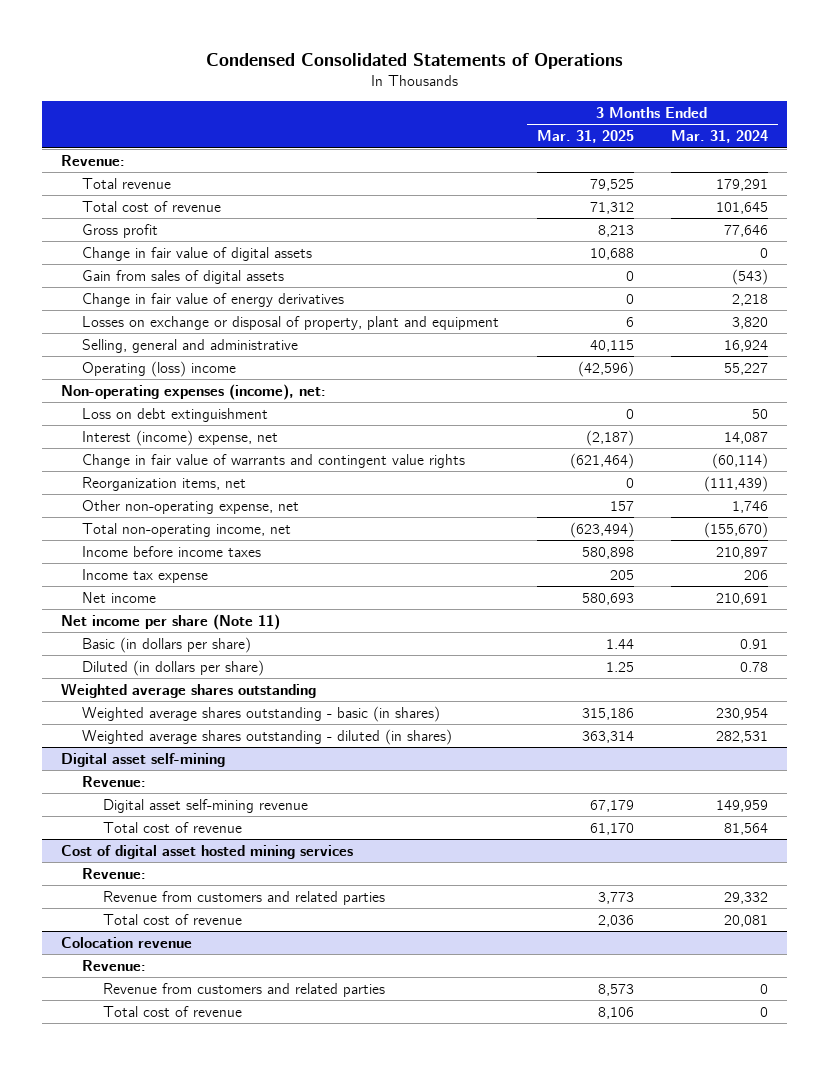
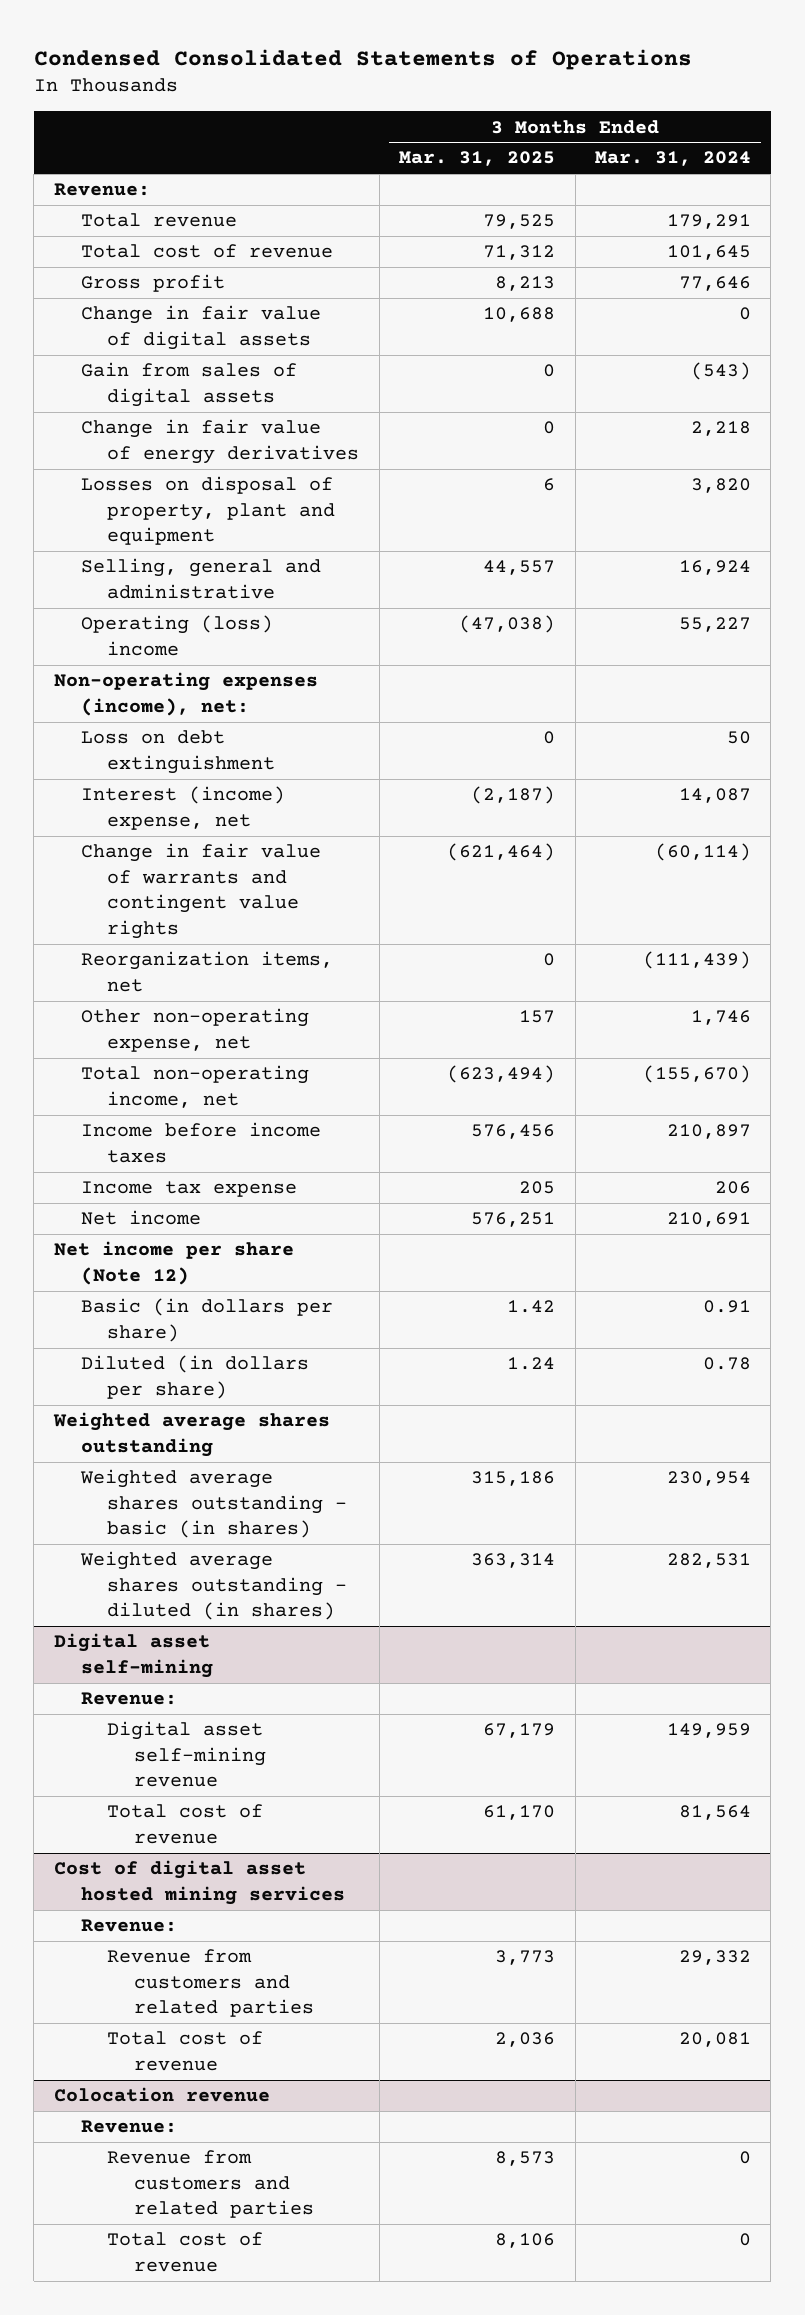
- Losses on exchange or disposal of property, plant and equipment | 6 | 3,820
- Selling, general and administrative | 40,115 | 16,924
- Operating (loss) income | (42,596) | 55,227
+ Losses on disposal of property, plant and equipment | 6 | 3,820
+ Selling, general and administrative | 44,557 | 16,924
+ Operating (loss) income | (47,038) | 55,227
- Income before income taxes | 580,898 | 210,897
+ Income before income taxes | 576,456 | 210,897
- Net income | 580,693 | 210,691
- Net income per share (Note 11)
- Basic (in dollars per share) | 1.44 | 0.91
- Diluted (in dollars per share) | 1.25 | 0.78
+ Net income | 576,251 | 210,691
+ Net income per share (Note 12)
+ Basic (in dollars per share) | 1.42 | 0.91
+ Diluted (in dollars per share) | 1.24 | 0.78

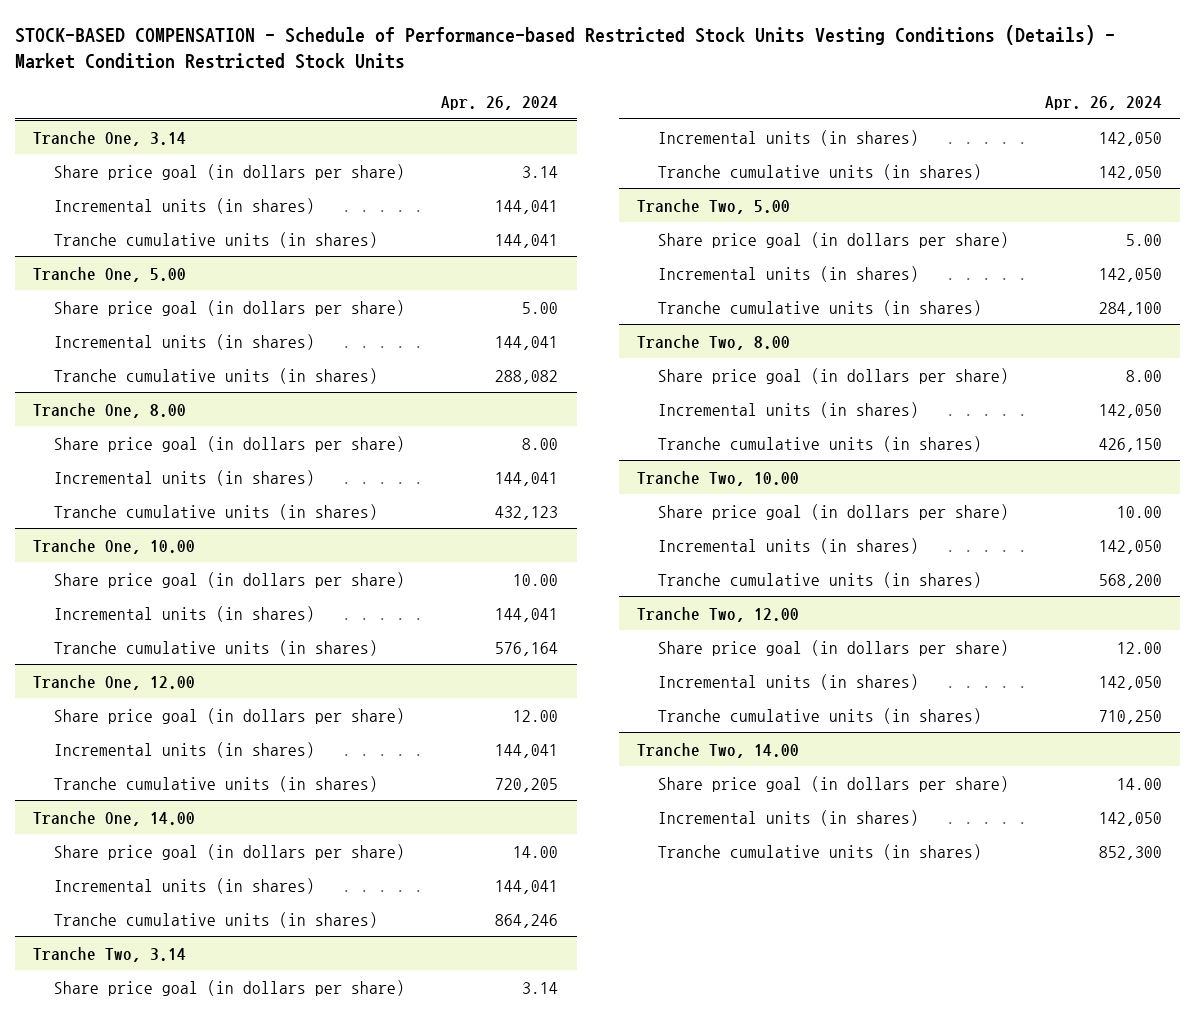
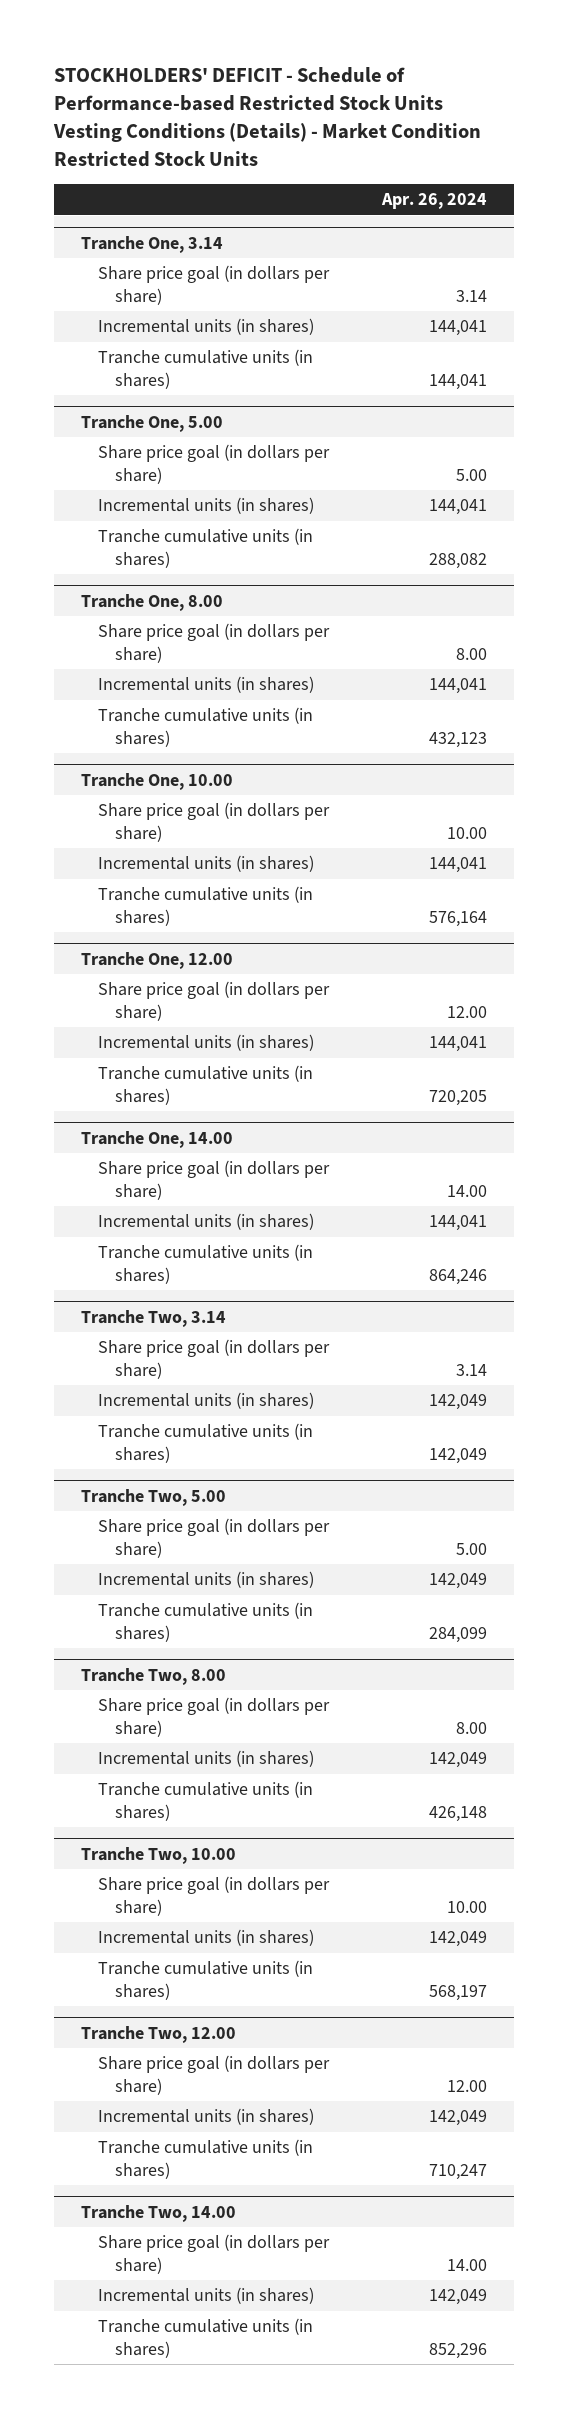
- STOCK-BASED COMPENSATION - Schedule of Performance-based Restricted Stock Units Vesting Conditions (Details) - Market Condition Restricted Stock Units
+ STOCKHOLDERS' DEFICIT - Schedule of Performance-based Restricted Stock Units Vesting Conditions (Details) - Market Condition Restricted Stock Units
@ Tranche Two, 3.14
- Incremental units (in shares) | 142,050
- Tranche cumulative units (in shares) | 142,050
+ Incremental units (in shares) | 142,049
+ Tranche cumulative units (in shares) | 142,049
@ Tranche Two, 5.00
- Incremental units (in shares) | 142,050
- Tranche cumulative units (in shares) | 284,100
+ Incremental units (in shares) | 142,049
+ Tranche cumulative units (in shares) | 284,099
@ Tranche Two, 8.00
- Incremental units (in shares) | 142,050
- Tranche cumulative units (in shares) | 426,150
+ Incremental units (in shares) | 142,049
+ Tranche cumulative units (in shares) | 426,148
@ Tranche Two, 10.00
- Incremental units (in shares) | 142,050
- Tranche cumulative units (in shares) | 568,200
+ Incremental units (in shares) | 142,049
+ Tranche cumulative units (in shares) | 568,197
@ Tranche Two, 12.00
- Incremental units (in shares) | 142,050
- Tranche cumulative units (in shares) | 710,250
+ Incremental units (in shares) | 142,049
+ Tranche cumulative units (in shares) | 710,247
@ Tranche Two, 14.00
- Incremental units (in shares) | 142,050
- Tranche cumulative units (in shares) | 852,300
+ Incremental units (in shares) | 142,049
+ Tranche cumulative units (in shares) | 852,296

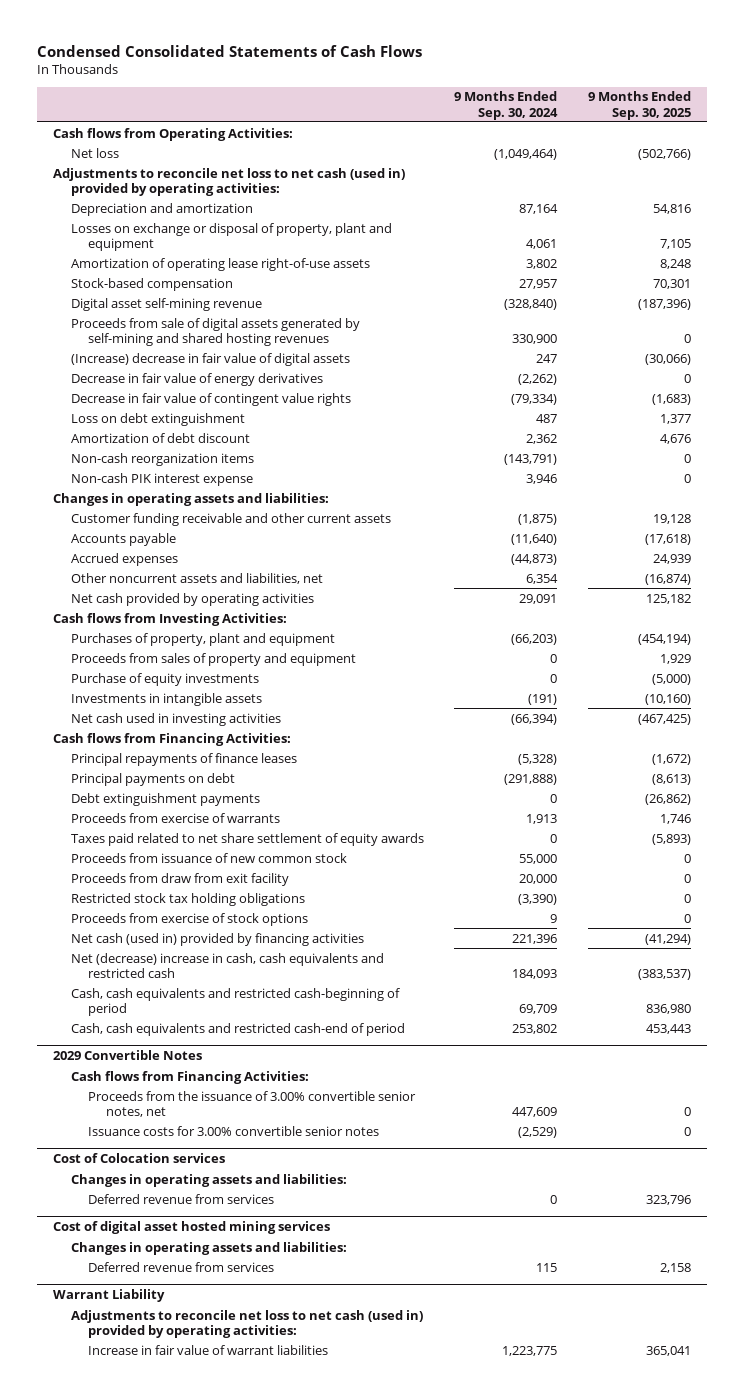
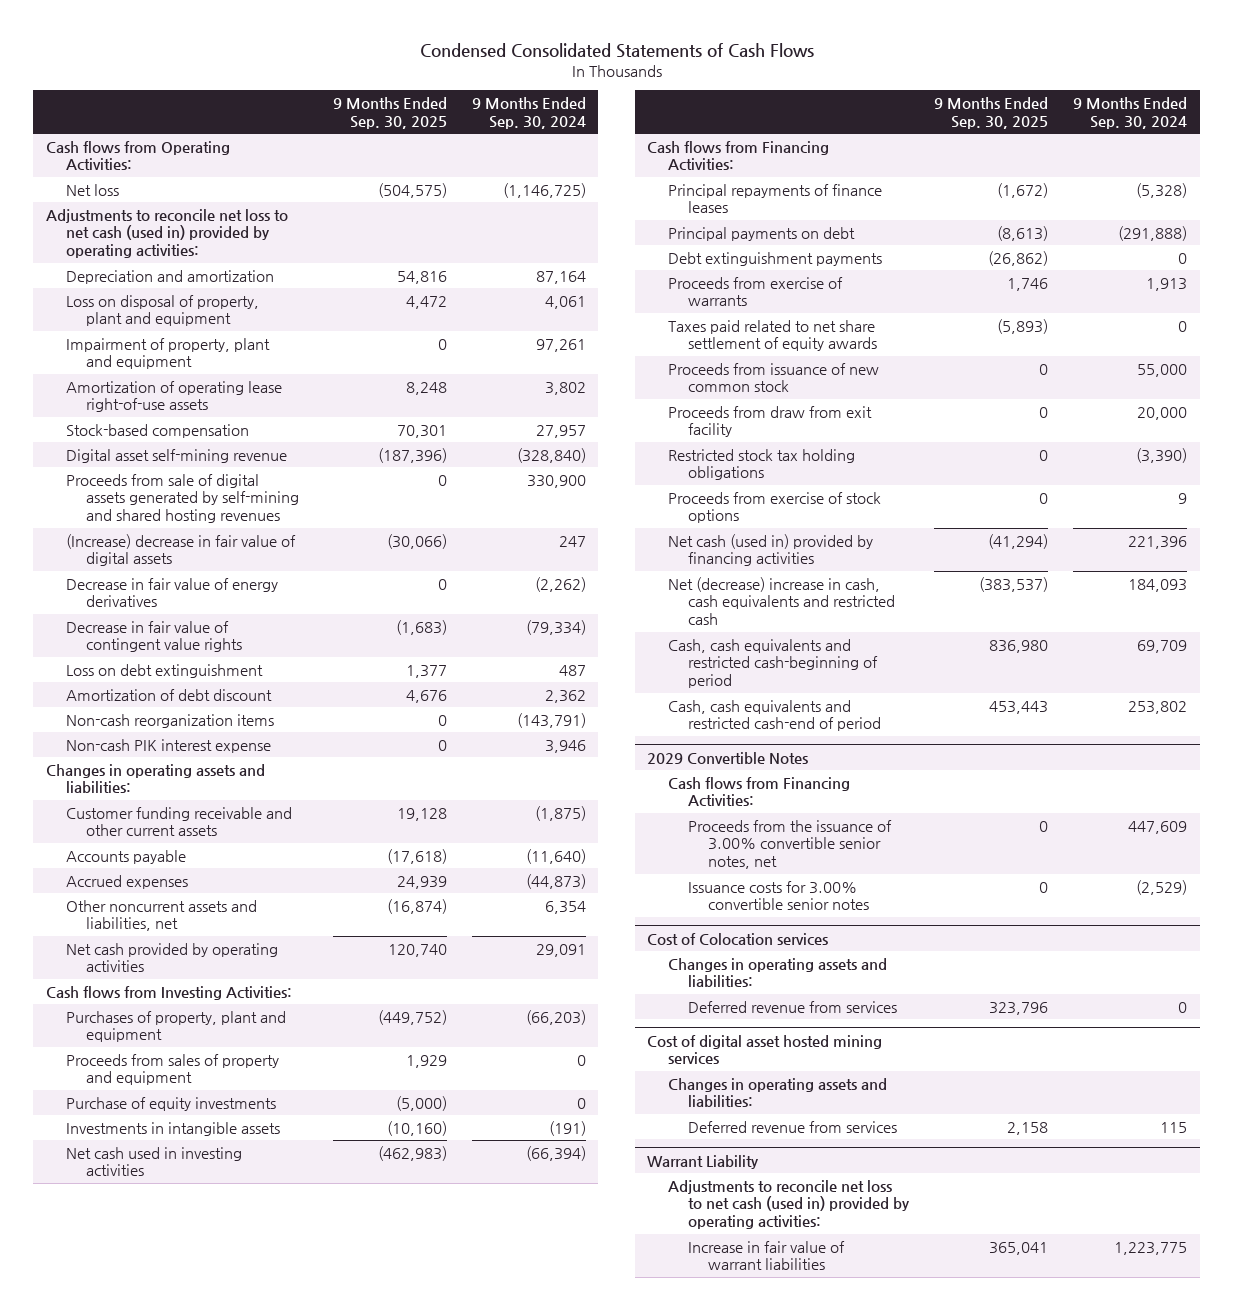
- | 9 Months Ended Sep. 30, 2024 | 9 Months Ended Sep. 30, 2025
+ | 9 Months Ended Sep. 30, 2025 | 9 Months Ended Sep. 30, 2024
- Net loss | (1,049,464) | (502,766)
+ Net loss | (504,575) | (1,146,725)
- Losses on exchange or disposal of property, plant and equipment | 4,061 | 7,105
+ Loss on disposal of property, plant and equipment | 4,472 | 4,061
+ Impairment of property, plant and equipment | 0 | 97,261
- Net cash provided by operating activities | 29,091 | 125,182
+ Net cash provided by operating activities | 120,740 | 29,091
- Purchases of property, plant and equipment | (66,203) | (454,194)
+ Purchases of property, plant and equipment | (449,752) | (66,203)
- Net cash used in investing activities | (66,394) | (467,425)
+ Net cash used in investing activities | (462,983) | (66,394)

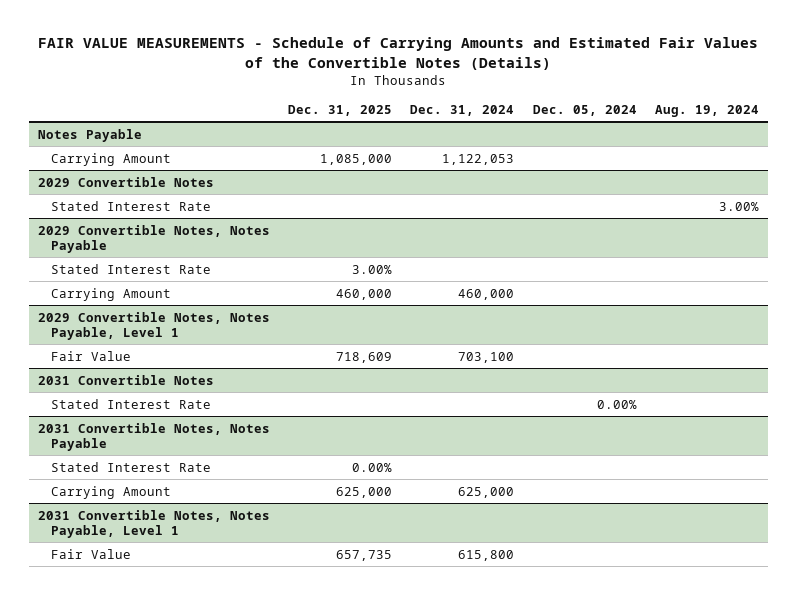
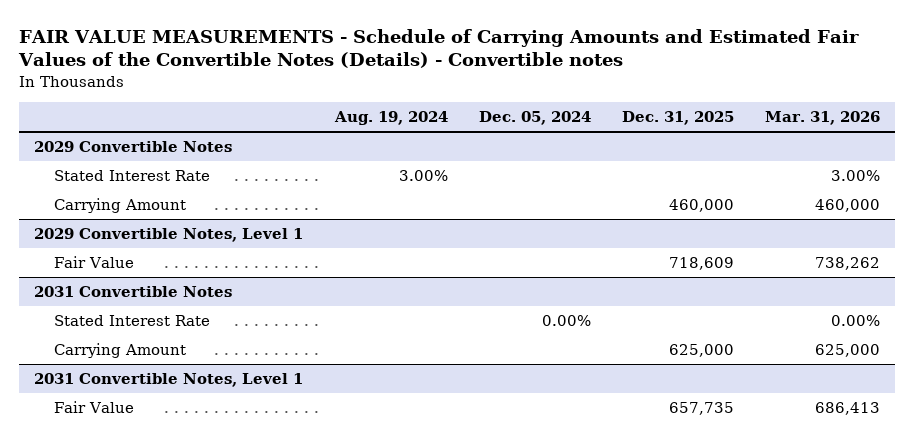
- FAIR VALUE MEASUREMENTS - Schedule of Carrying Amounts and Estimated Fair Values of the Convertible Notes (Details)
+ FAIR VALUE MEASUREMENTS - Schedule of Carrying Amounts and Estimated Fair Values of the Convertible Notes (Details) - Convertible notes
- | Dec. 31, 2025 | Dec. 31, 2024 | Dec. 05, 2024 | Aug. 19, 2024
+ | Aug. 19, 2024 | Dec. 05, 2024 | Dec. 31, 2025 | Mar. 31, 2026
- Notes Payable
- Carrying Amount | 1,085,000 | 1,122,053 | |
- 2029 Convertible Notes, Notes Payable
- Stated Interest Rate | 3.00% | | |
- 2029 Convertible Notes, Notes Payable, Level 1
+ 2029 Convertible Notes, Level 1
- 2031 Convertible Notes, Notes Payable
- Stated Interest Rate | 0.00% | | |
- 2031 Convertible Notes, Notes Payable, Level 1
+ 2031 Convertible Notes, Level 1

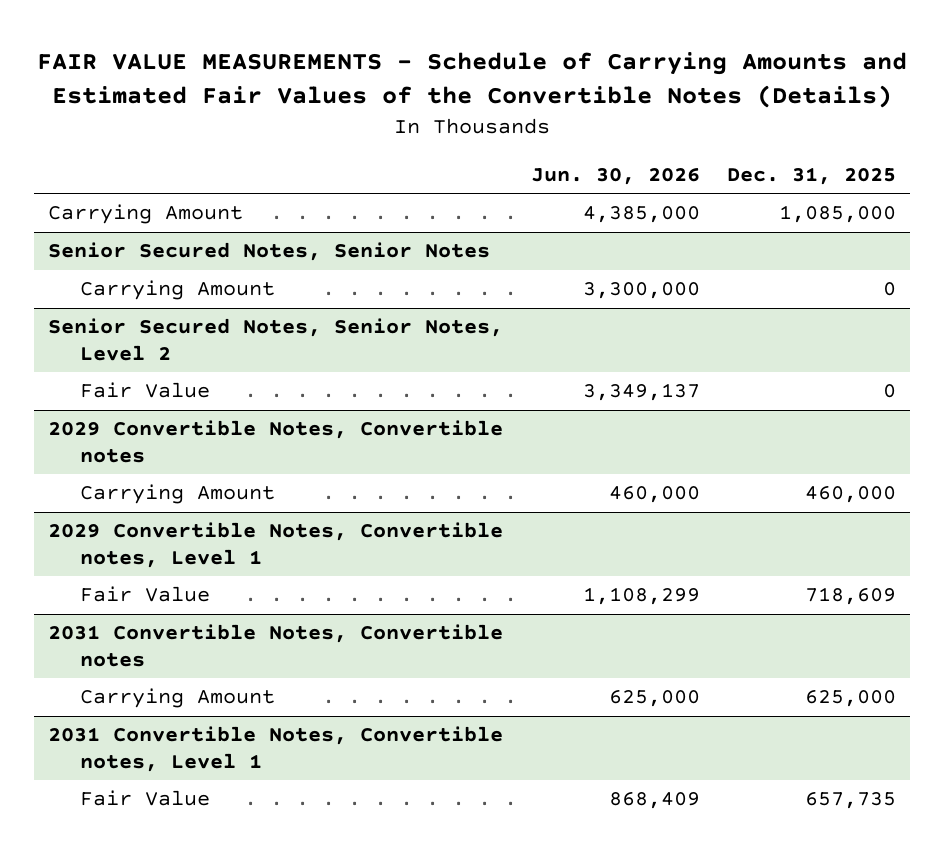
- FAIR VALUE MEASUREMENTS - Schedule of Carrying Amounts and Estimated Fair Values of the Convertible Notes (Details) - Convertible notes
+ FAIR VALUE MEASUREMENTS - Schedule of Carrying Amounts and Estimated Fair Values of the Convertible Notes (Details)
- | Aug. 19, 2024 | Dec. 05, 2024 | Dec. 31, 2025 | Mar. 31, 2026
+ | Jun. 30, 2026 | Dec. 31, 2025
- 2029 Convertible Notes
- Stated Interest Rate | 3.00% | | | 3.00%
+ Carrying Amount | 4,385,000 | 1,085,000
+ Senior Secured Notes, Senior Notes
+ Carrying Amount | 3,300,000 | 0
+ Senior Secured Notes, Senior Notes, Level 2
+ Fair Value | 3,349,137 | 0
+ 2029 Convertible Notes, Convertible notes
- 2029 Convertible Notes, Level 1
+ 2029 Convertible Notes, Convertible notes, Level 1
- 2031 Convertible Notes
- Stated Interest Rate | | 0.00% | | 0.00%
+ 2031 Convertible Notes, Convertible notes
- 2031 Convertible Notes, Level 1
+ 2031 Convertible Notes, Convertible notes, Level 1

